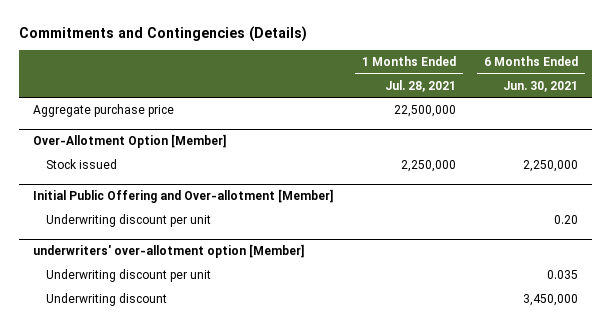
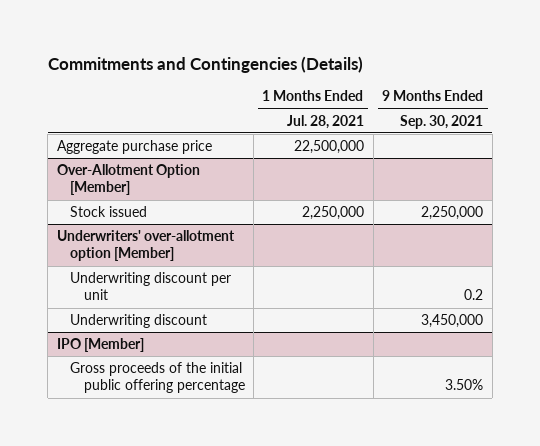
- | 1 Months Ended Jul. 28, 2021 | 6 Months Ended Jun. 30, 2021
+ | 1 Months Ended Jul. 28, 2021 | 9 Months Ended Sep. 30, 2021
- Initial Public Offering and Over-allotment [Member]
- Underwriting discount per unit | | 0.20
- underwriters' over-allotment option [Member]
+ Underwriters' over-allotment option [Member]
+ IPO [Member]
+ Gross proceeds of the initial public offering percentage | | 3.50%

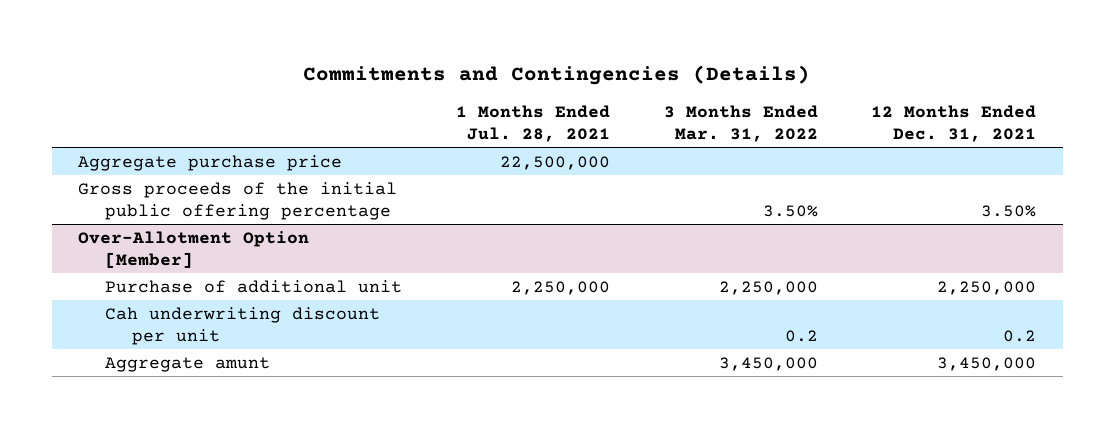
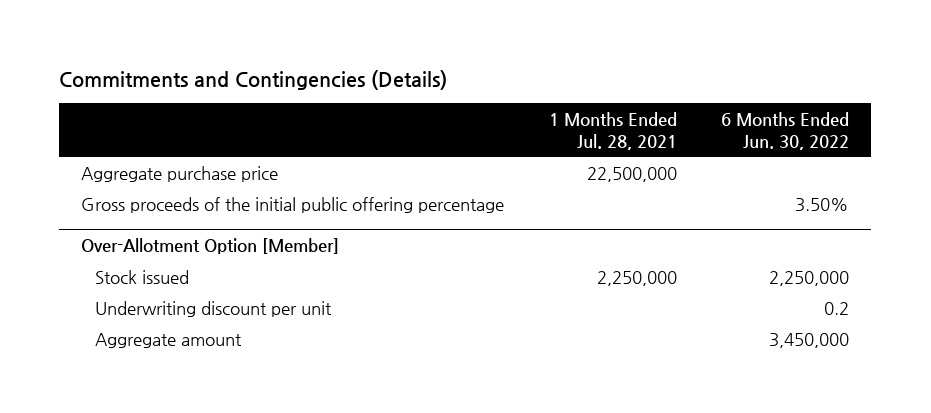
- | 1 Months Ended Jul. 28, 2021 | 3 Months Ended Mar. 31, 2022 | 12 Months Ended Dec. 31, 2021
+ | 1 Months Ended Jul. 28, 2021 | 6 Months Ended Jun. 30, 2022
@ Over-Allotment Option [Member]
- Purchase of additional unit | 2,250,000 | 2,250,000 | 2,250,000
- Cah underwriting discount per unit | | 0.2 | 0.2
- Aggregate amunt | | 3,450,000 | 3,450,000
+ Stock issued | 2,250,000 | 2,250,000
+ Underwriting discount per unit | | 0.2
+ Aggregate amount | | 3,450,000

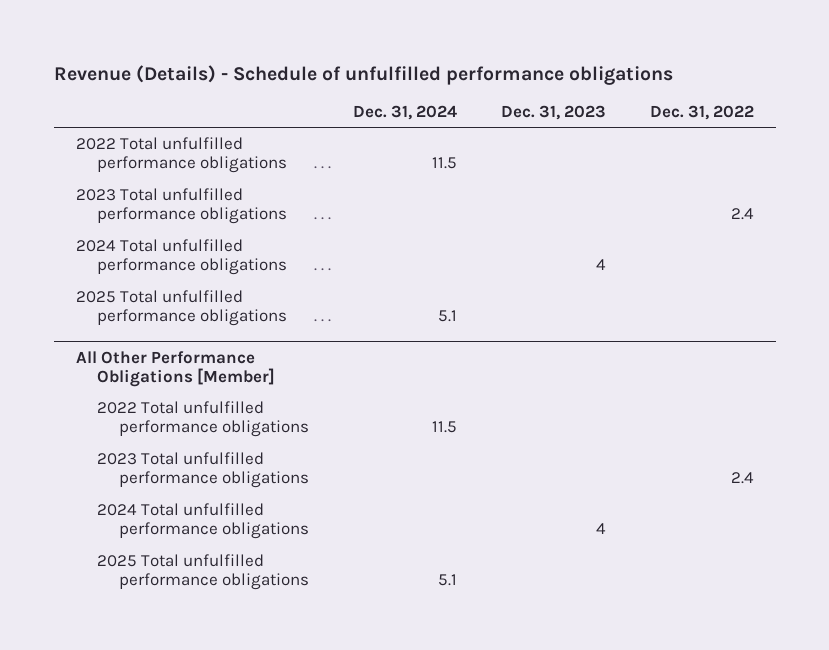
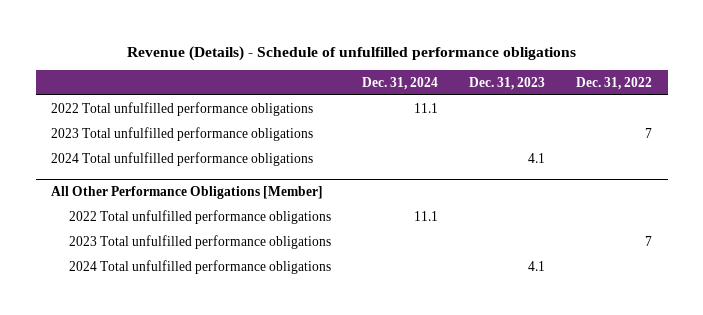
- 2022 Total unfulfilled performance obligations | 11.5 | |
- 2023 Total unfulfilled performance obligations | | | 2.4
- 2024 Total unfulfilled performance obligations | | 4 |
- 2025 Total unfulfilled performance obligations | 5.1 | |
+ 2022 Total unfulfilled performance obligations | 11.1 | |
+ 2023 Total unfulfilled performance obligations | | | 7
+ 2024 Total unfulfilled performance obligations | | 4.1 |
@ All Other Performance Obligations [Member]
- 2022 Total unfulfilled performance obligations | 11.5 | |
- 2023 Total unfulfilled performance obligations | | | 2.4
- 2024 Total unfulfilled performance obligations | | 4 |
- 2025 Total unfulfilled performance obligations | 5.1 | |
+ 2022 Total unfulfilled performance obligations | 11.1 | |
+ 2023 Total unfulfilled performance obligations | | | 7
+ 2024 Total unfulfilled performance obligations | | 4.1 |

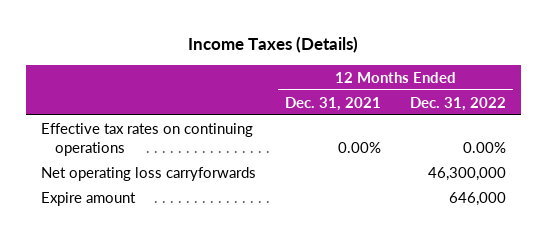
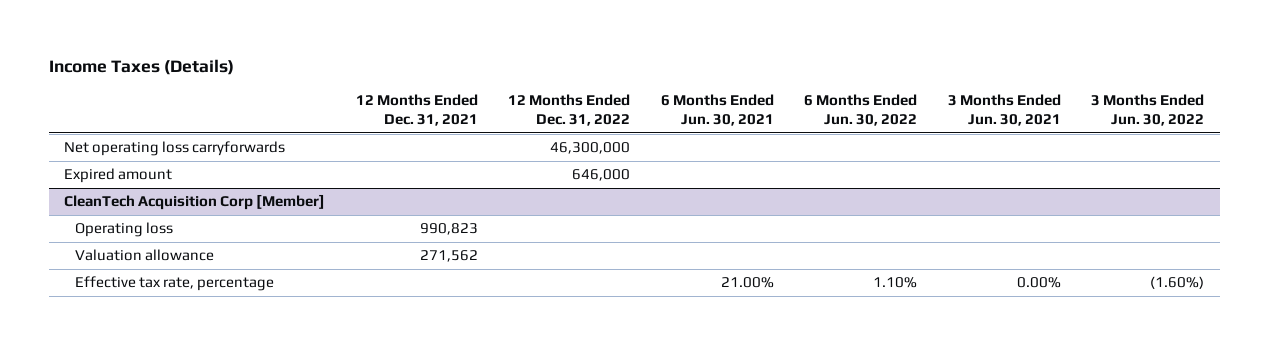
- | 12 Months Ended Dec. 31, 2021 | 12 Months Ended Dec. 31, 2022
+ | 12 Months Ended Dec. 31, 2021 | 12 Months Ended Dec. 31, 2022 | 6 Months Ended Jun. 30, 2021 | 6 Months Ended Jun. 30, 2022 | 3 Months Ended Jun. 30, 2021 | 3 Months Ended Jun. 30, 2022
- Effective tax rates on continuing operations | 0.00% | 0.00%
- Expire amount | | 646,000
+ Expired amount | | 646,000 | | | |
+ CleanTech Acquisition Corp [Member]
+ Operating loss | 990,823 | | | | |
+ Valuation allowance | 271,562 | | | | |
+ Effective tax rate, percentage | | | 21.00% | 1.10% | 0.00% | (1.60%)

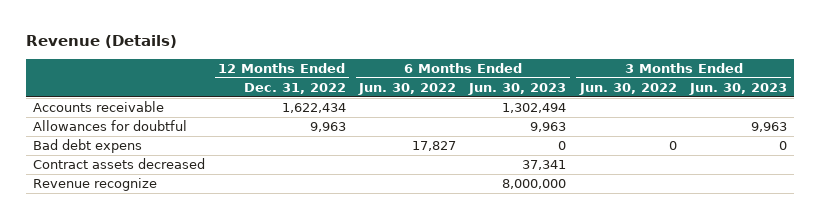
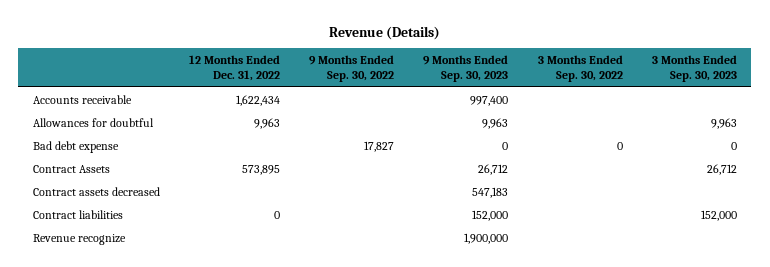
- | 12 Months Ended Dec. 31, 2022 | 6 Months Ended Jun. 30, 2022 | 6 Months Ended Jun. 30, 2023 | 3 Months Ended Jun. 30, 2022 | 3 Months Ended Jun. 30, 2023
+ | 12 Months Ended Dec. 31, 2022 | 9 Months Ended Sep. 30, 2022 | 9 Months Ended Sep. 30, 2023 | 3 Months Ended Sep. 30, 2022 | 3 Months Ended Sep. 30, 2023
- Bad debt expens | | 17,827 | 0 | 0 | 0
+ Bad debt expense | | 17,827 | 0 | 0 | 0
+ Contract Assets | 573,895 | | 26,712 | | 26,712
+ Contract liabilities | 0 | | 152,000 | | 152,000

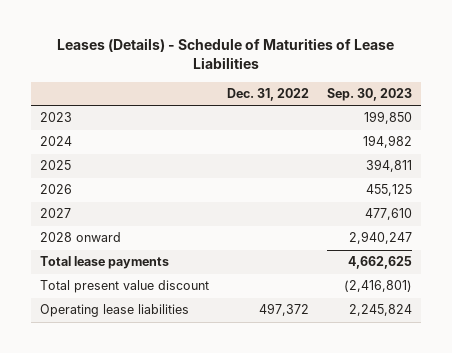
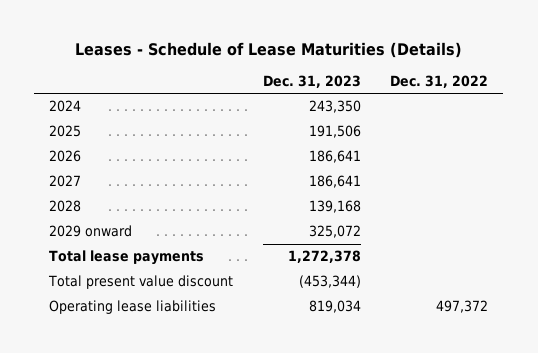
- Leases (Details) - Schedule of Maturities of Lease Liabilities
+ Leases - Schedule of Lease Maturities (Details)
- | Dec. 31, 2022 | Sep. 30, 2023
+ | Dec. 31, 2023 | Dec. 31, 2022
- 2023 | | 199,850
- 2028 onward | | 2,940,247
+ 2028 | 139,168 |
+ 2029 onward | 325,072 |

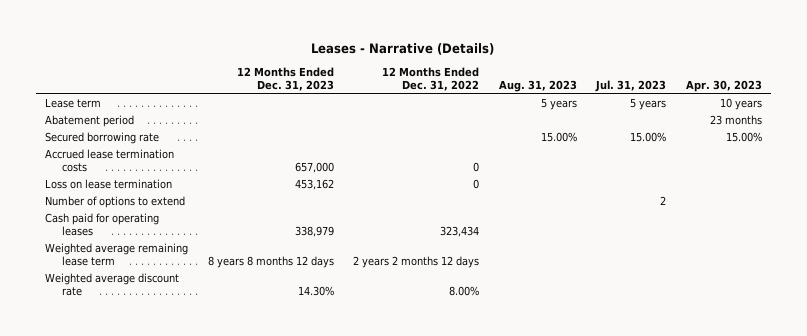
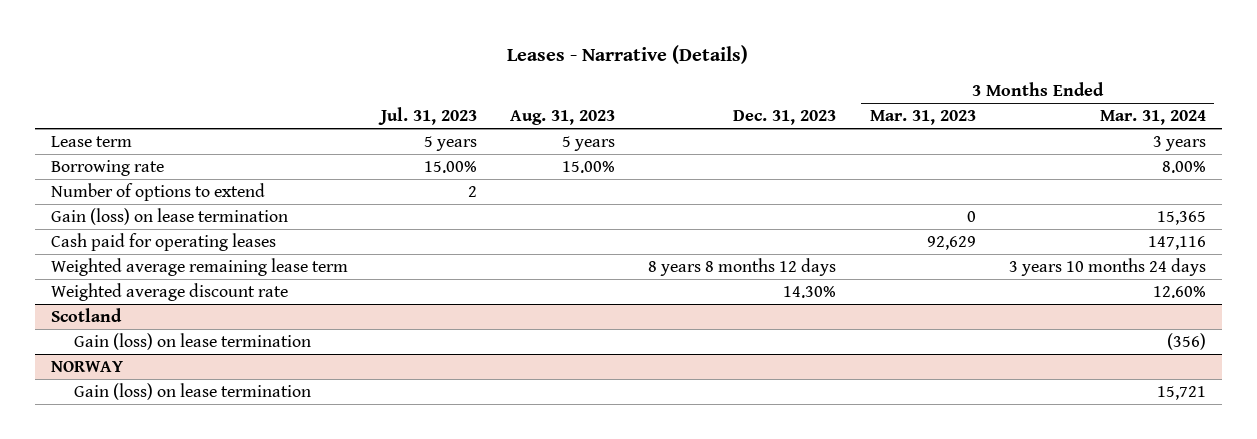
- | 12 Months Ended Dec. 31, 2023 | 12 Months Ended Dec. 31, 2022 | Aug. 31, 2023 | Jul. 31, 2023 | Apr. 30, 2023
+ | Jul. 31, 2023 | Aug. 31, 2023 | Dec. 31, 2023 | 3 Months Ended Mar. 31, 2023 | 3 Months Ended Mar. 31, 2024
- Abatement period | | | | | 23 months
- Secured borrowing rate | | | 15.00% | 15.00% | 15.00%
- Accrued lease termination costs | 657,000 | 0 | | |
- Loss on lease termination | 453,162 | 0 | | |
+ Borrowing rate | 15.00% | 15.00% | | | 8.00%
+ Gain (loss) on lease termination | | | | 0 | 15,365
+ Scotland
+ Gain (loss) on lease termination | | | | | (356)
+ NORWAY
+ Gain (loss) on lease termination | | | | | 15,721

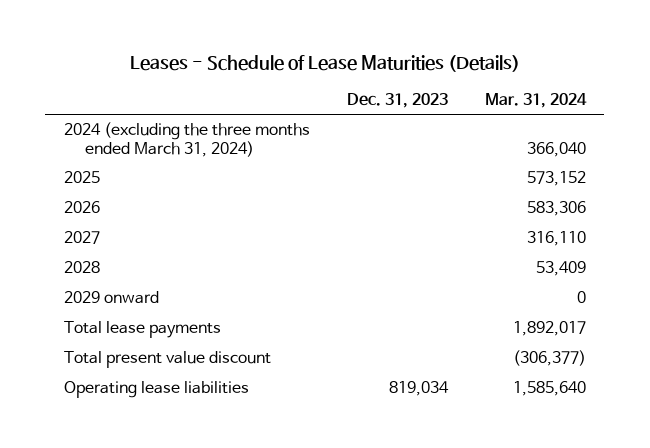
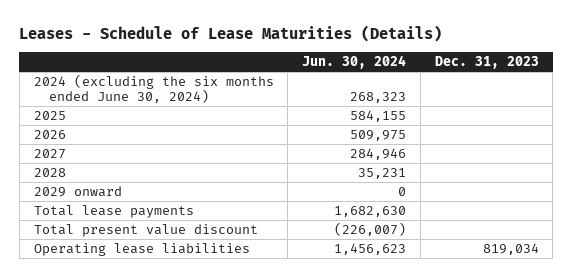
- | Dec. 31, 2023 | Mar. 31, 2024
+ | Jun. 30, 2024 | Dec. 31, 2023
- 2024 (excluding the three months ended March 31, 2024) | | 366,040
+ 2024 (excluding the six months ended June 30, 2024) | 268,323 |

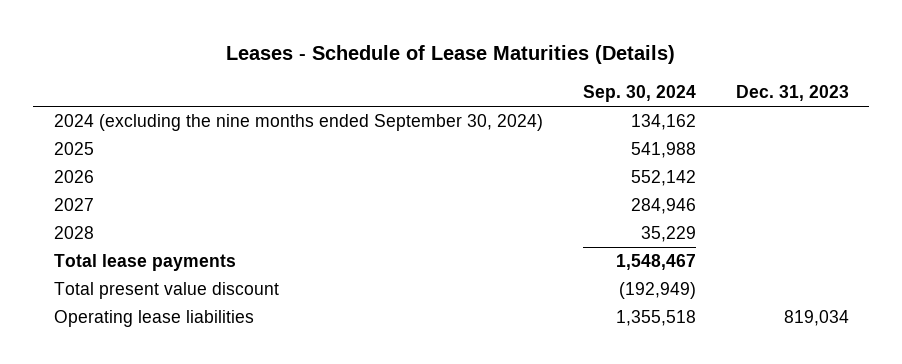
- | Jun. 30, 2024 | Dec. 31, 2023
+ | Sep. 30, 2024 | Dec. 31, 2023
- 2024 (excluding the six months ended June 30, 2024) | 268,323 |
+ 2024 (excluding the nine months ended September 30, 2024) | 134,162 |
- 2029 onward | 0 |

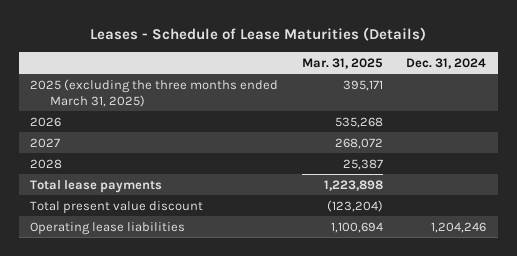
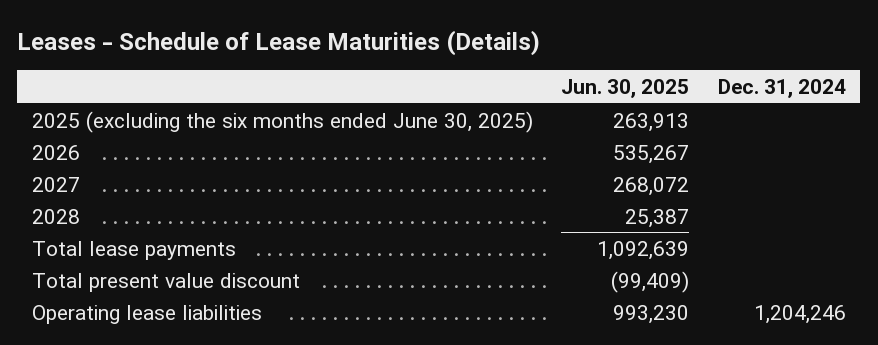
- | Mar. 31, 2025 | Dec. 31, 2024
+ | Jun. 30, 2025 | Dec. 31, 2024
- 2025 (excluding the three months ended March 31, 2025) | 395,171 |
+ 2025 (excluding the six months ended June 30, 2025) | 263,913 |

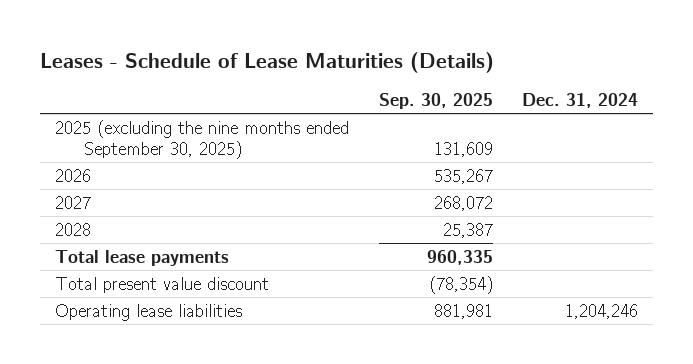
- | Jun. 30, 2025 | Dec. 31, 2024
+ | Sep. 30, 2025 | Dec. 31, 2024
- 2025 (excluding the six months ended June 30, 2025) | 263,913 |
+ 2025 (excluding the nine months ended September 30, 2025) | 131,609 |

